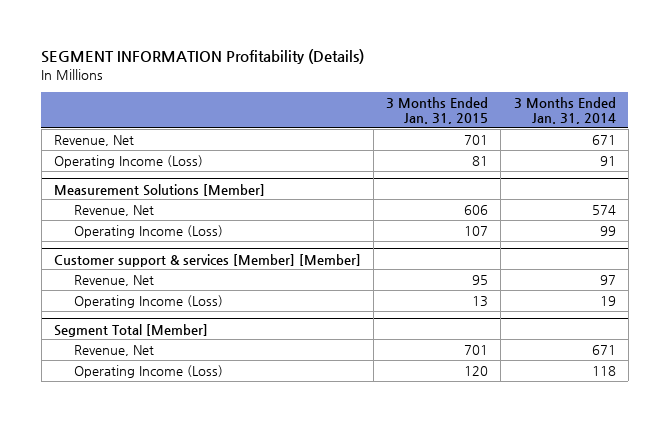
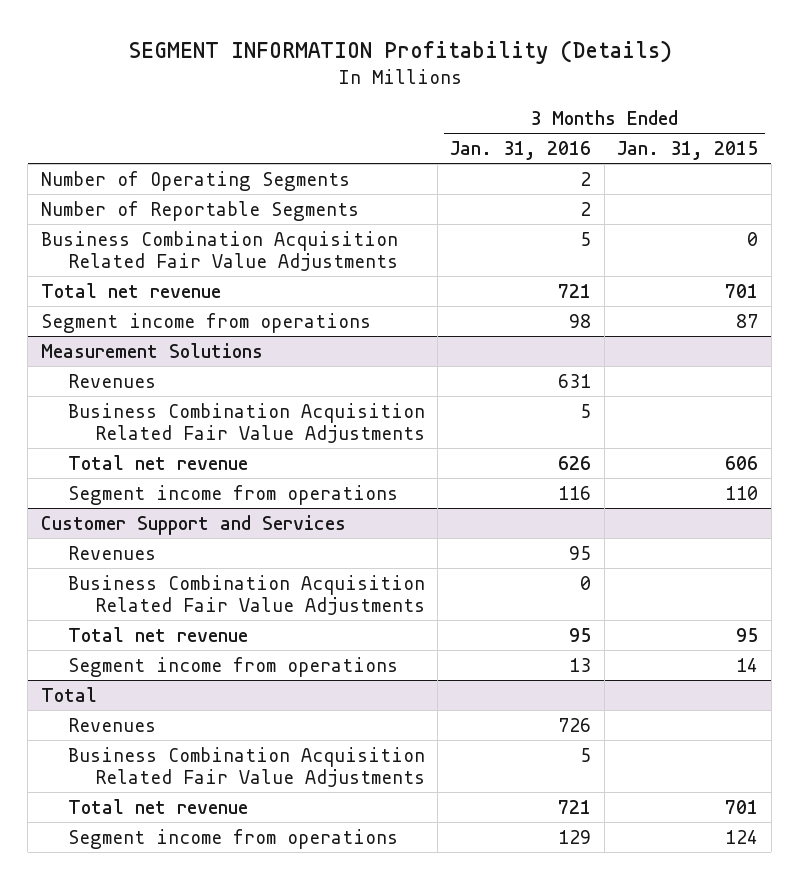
- | 3 Months Ended Jan. 31, 2015 | 3 Months Ended Jan. 31, 2014
+ | 3 Months Ended Jan. 31, 2016 | 3 Months Ended Jan. 31, 2015
- Revenue, Net | 701 | 671
- Operating Income (Loss) | 81 | 91
- Measurement Solutions [Member]
- Revenue, Net | 606 | 574
- Operating Income (Loss) | 107 | 99
- Customer support & services [Member] [Member]
- Revenue, Net | 95 | 97
- Operating Income (Loss) | 13 | 19
- Segment Total [Member]
- Revenue, Net | 701 | 671
- Operating Income (Loss) | 120 | 118
+ Number of Operating Segments | 2 |
+ Number of Reportable Segments | 2 |
+ Business Combination Acquisition Related Fair Value Adjustments | 5 | 0
+ Total net revenue | 721 | 701
+ Segment income from operations | 98 | 87
+ Measurement Solutions
+ Revenues | 631 |
+ Business Combination Acquisition Related Fair Value Adjustments | 5 |
+ Total net revenue | 626 | 606
+ Segment income from operations | 116 | 110
+ Customer Support and Services
+ Revenues | 95 |
+ Business Combination Acquisition Related Fair Value Adjustments | 0 |
+ Total net revenue | 95 | 95
+ Segment income from operations | 13 | 14
+ Total
+ Revenues | 726 |
+ Business Combination Acquisition Related Fair Value Adjustments | 5 |
+ Total net revenue | 721 | 701
+ Segment income from operations | 129 | 124

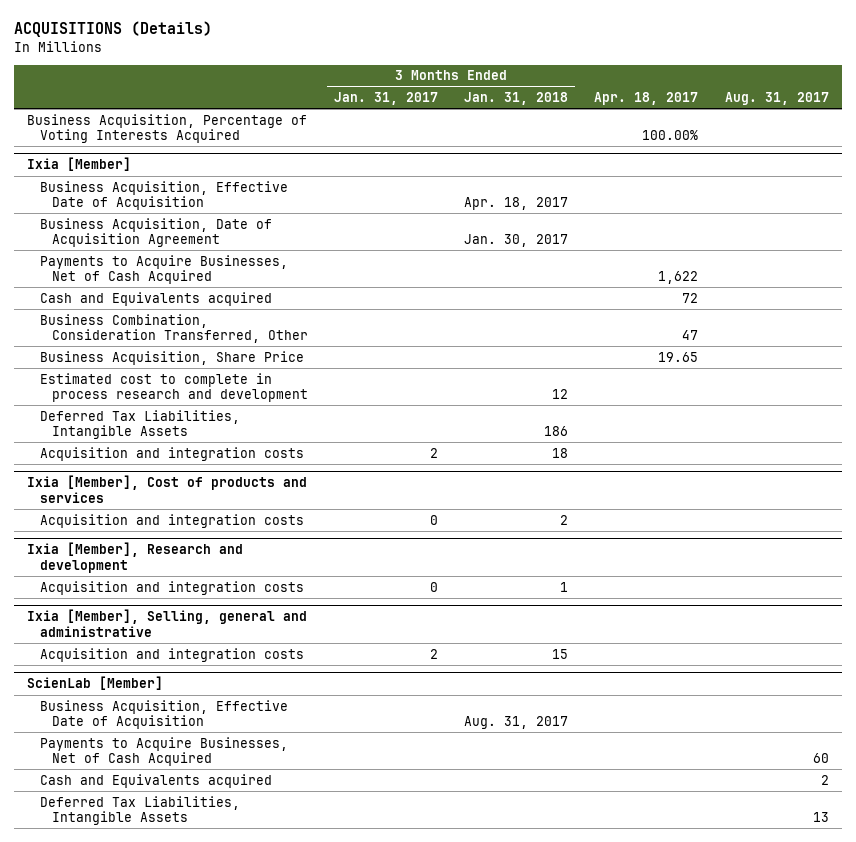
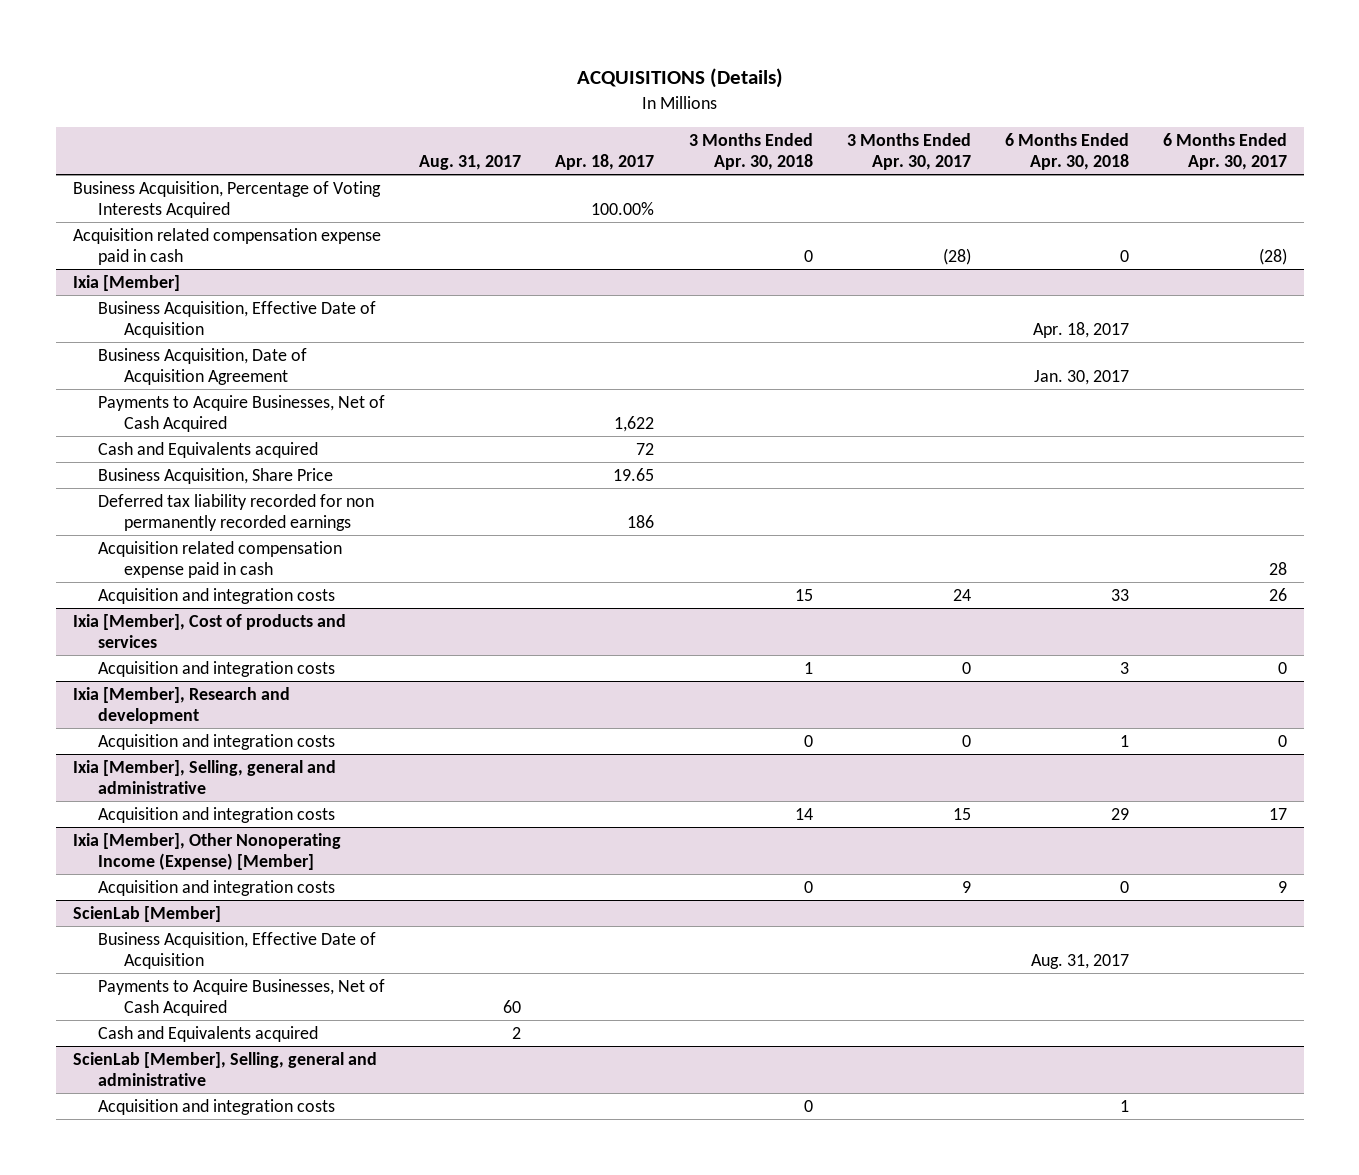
- | 3 Months Ended Jan. 31, 2017 | 3 Months Ended Jan. 31, 2018 | Apr. 18, 2017 | Aug. 31, 2017
+ | Aug. 31, 2017 | Apr. 18, 2017 | 3 Months Ended Apr. 30, 2018 | 3 Months Ended Apr. 30, 2017 | 6 Months Ended Apr. 30, 2018 | 6 Months Ended Apr. 30, 2017
+ Acquisition related compensation expense paid in cash | | | 0 | (28) | 0 | (28)
@ Ixia [Member]
- Business Combination, Consideration Transferred, Other | | | 47 |
- Estimated cost to complete in process research and development | | 12 | |
- Deferred Tax Liabilities, Intangible Assets | | 186 | |
+ Deferred tax liability recorded for non permanently recorded earnings | | 186 | | | |
+ Acquisition related compensation expense paid in cash | | | | | | 28
+ Ixia [Member], Other Nonoperating Income (Expense) [Member]
+ Acquisition and integration costs | | | 0 | 9 | 0 | 9
@ ScienLab [Member]
- Deferred Tax Liabilities, Intangible Assets | | | | 13
+ ScienLab [Member], Selling, general and administrative
+ Acquisition and integration costs | | | 0 | | 1 |

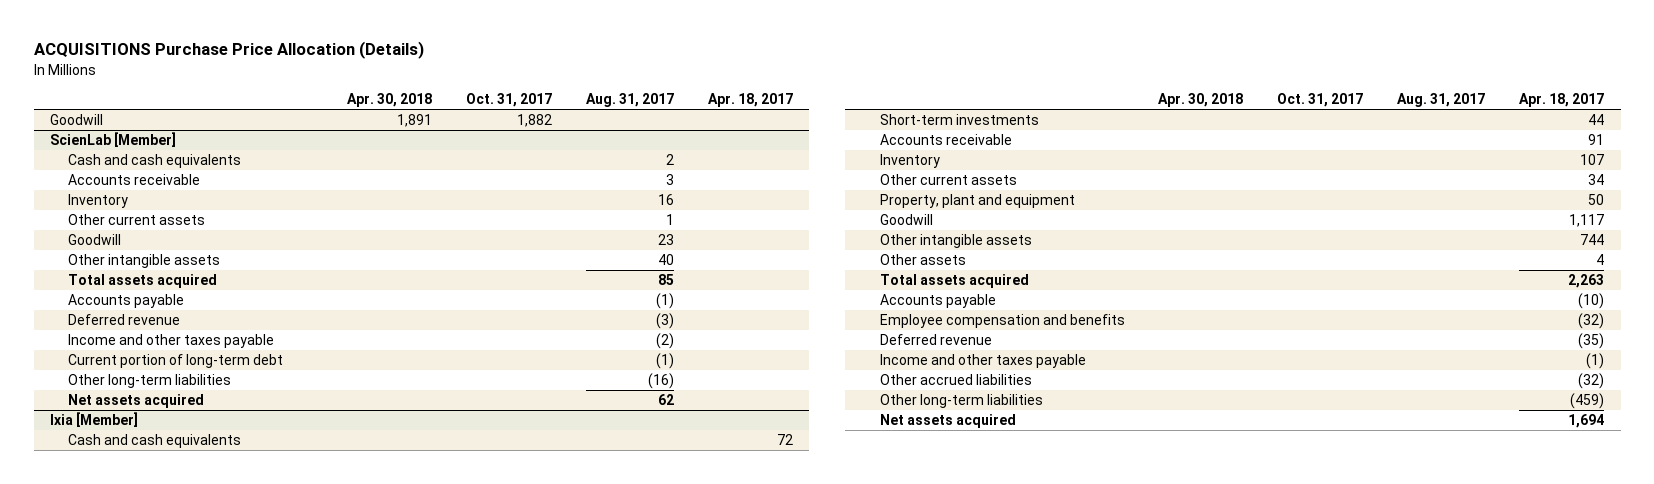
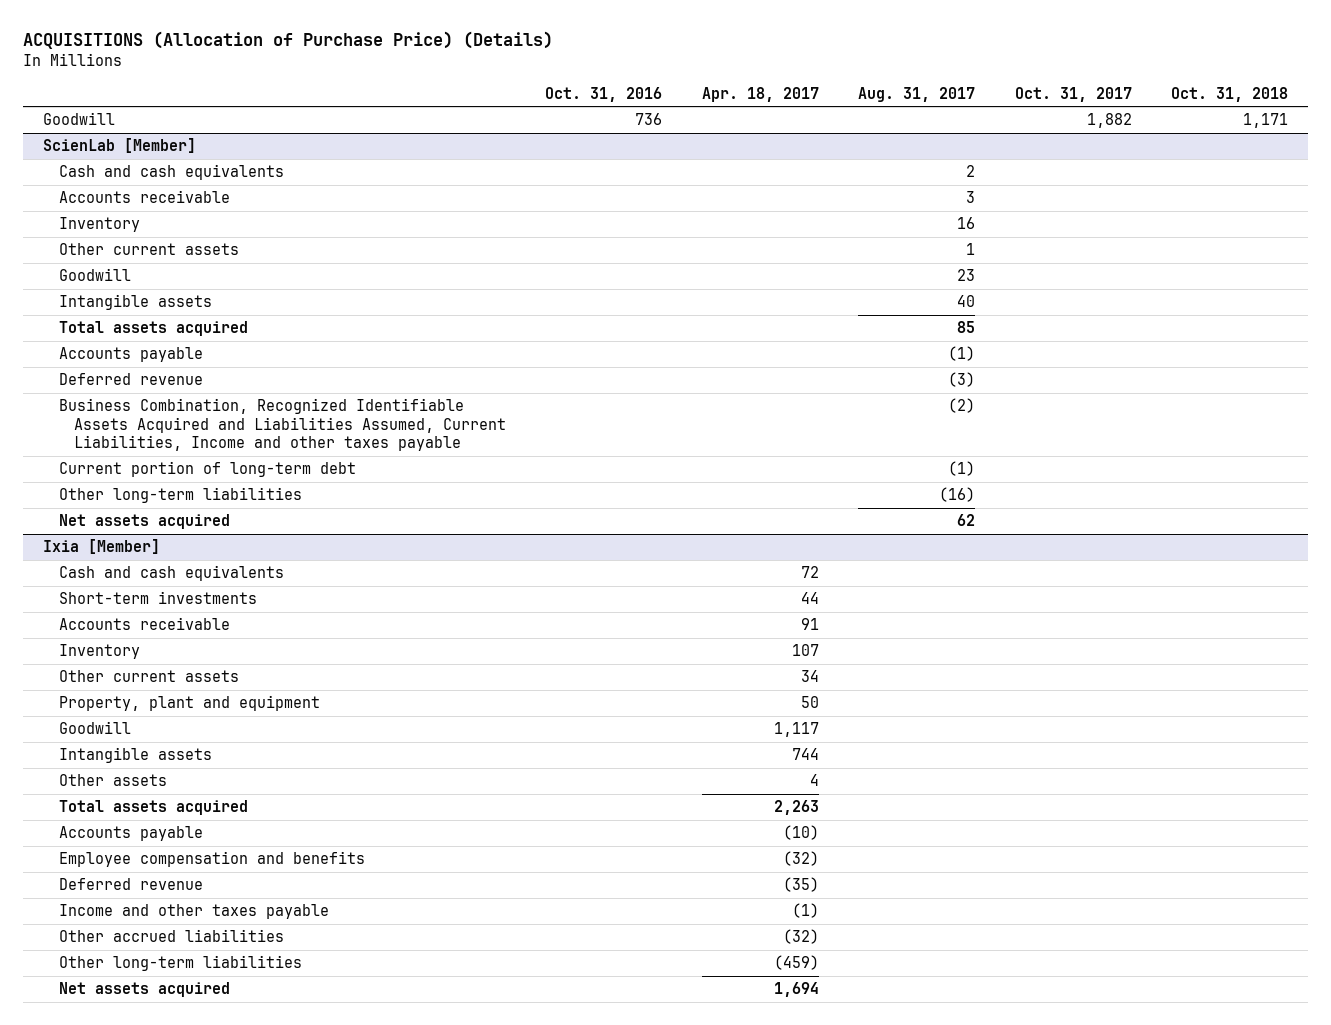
- ACQUISITIONS Purchase Price Allocation (Details)
+ ACQUISITIONS (Allocation of Purchase Price) (Details)
- | Apr. 30, 2018 | Oct. 31, 2017 | Aug. 31, 2017 | Apr. 18, 2017
+ | Oct. 31, 2016 | Apr. 18, 2017 | Aug. 31, 2017 | Oct. 31, 2017 | Oct. 31, 2018
@ ScienLab [Member]
- Other intangible assets | | | 40 |
+ Intangible assets | | | 40 | |
- Income and other taxes payable | | | (2) |
+ Business Combination, Recognized Identifiable Assets Acquired and Liabilities Assumed, Current Liabilities, Income and other taxes payable | | | (2) | |
@ Ixia [Member]
- Other intangible assets | | | | 744
+ Intangible assets | | 744 | | |

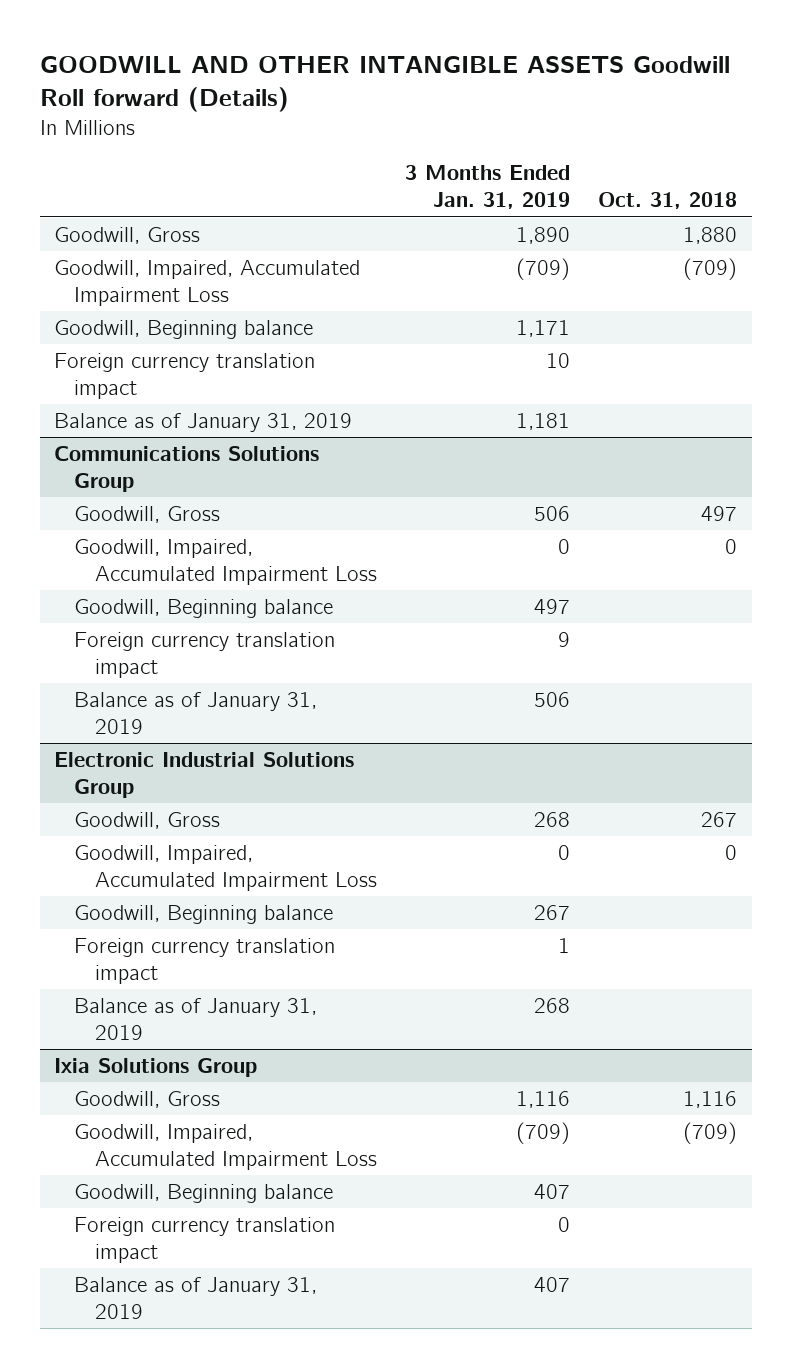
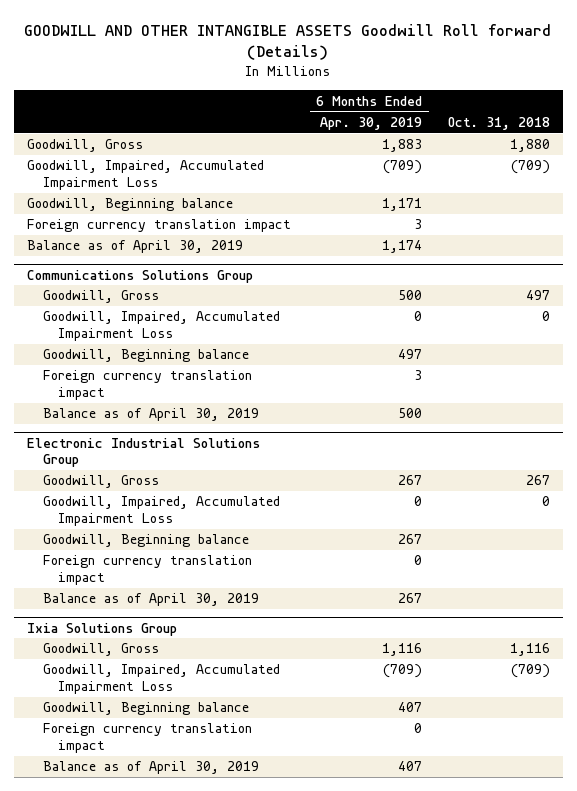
- | 3 Months Ended Jan. 31, 2019 | Oct. 31, 2018
+ | 6 Months Ended Apr. 30, 2019 | Oct. 31, 2018
- Balance as of January 31, 2019 | 1,181 |
+ Balance as of April 30, 2019 | 1,174 |
@ Communications Solutions Group
- Balance as of January 31, 2019 | 506 |
+ Balance as of April 30, 2019 | 500 |
@ Electronic Industrial Solutions Group
- Balance as of January 31, 2019 | 268 |
+ Balance as of April 30, 2019 | 267 |
@ Ixia Solutions Group
- Balance as of January 31, 2019 | 407 |
+ Balance as of April 30, 2019 | 407 |

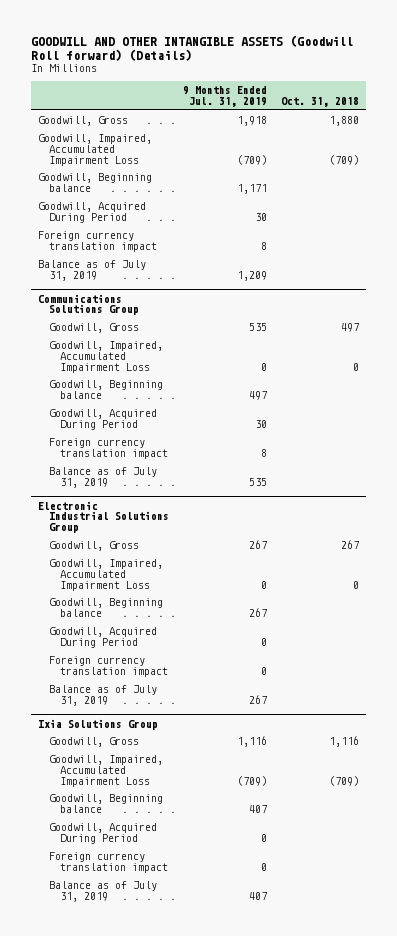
- GOODWILL AND OTHER INTANGIBLE ASSETS Goodwill Roll forward (Details)
+ GOODWILL AND OTHER INTANGIBLE ASSETS (Goodwill Roll forward) (Details)
- | 6 Months Ended Apr. 30, 2019 | Oct. 31, 2018
+ | 9 Months Ended Jul. 31, 2019 | Oct. 31, 2018
+ Goodwill, Acquired During Period | 30 |
- Balance as of April 30, 2019 | 1,174 |
+ Balance as of July 31, 2019 | 1,209 |
@ Communications Solutions Group
+ Goodwill, Acquired During Period | 30 |
- Balance as of April 30, 2019 | 500 |
+ Balance as of July 31, 2019 | 535 |
@ Electronic Industrial Solutions Group
+ Goodwill, Acquired During Period | 0 |
- Balance as of April 30, 2019 | 267 |
+ Balance as of July 31, 2019 | 267 |
@ Ixia Solutions Group
+ Goodwill, Acquired During Period | 0 |
- Balance as of April 30, 2019 | 407 |
+ Balance as of July 31, 2019 | 407 |

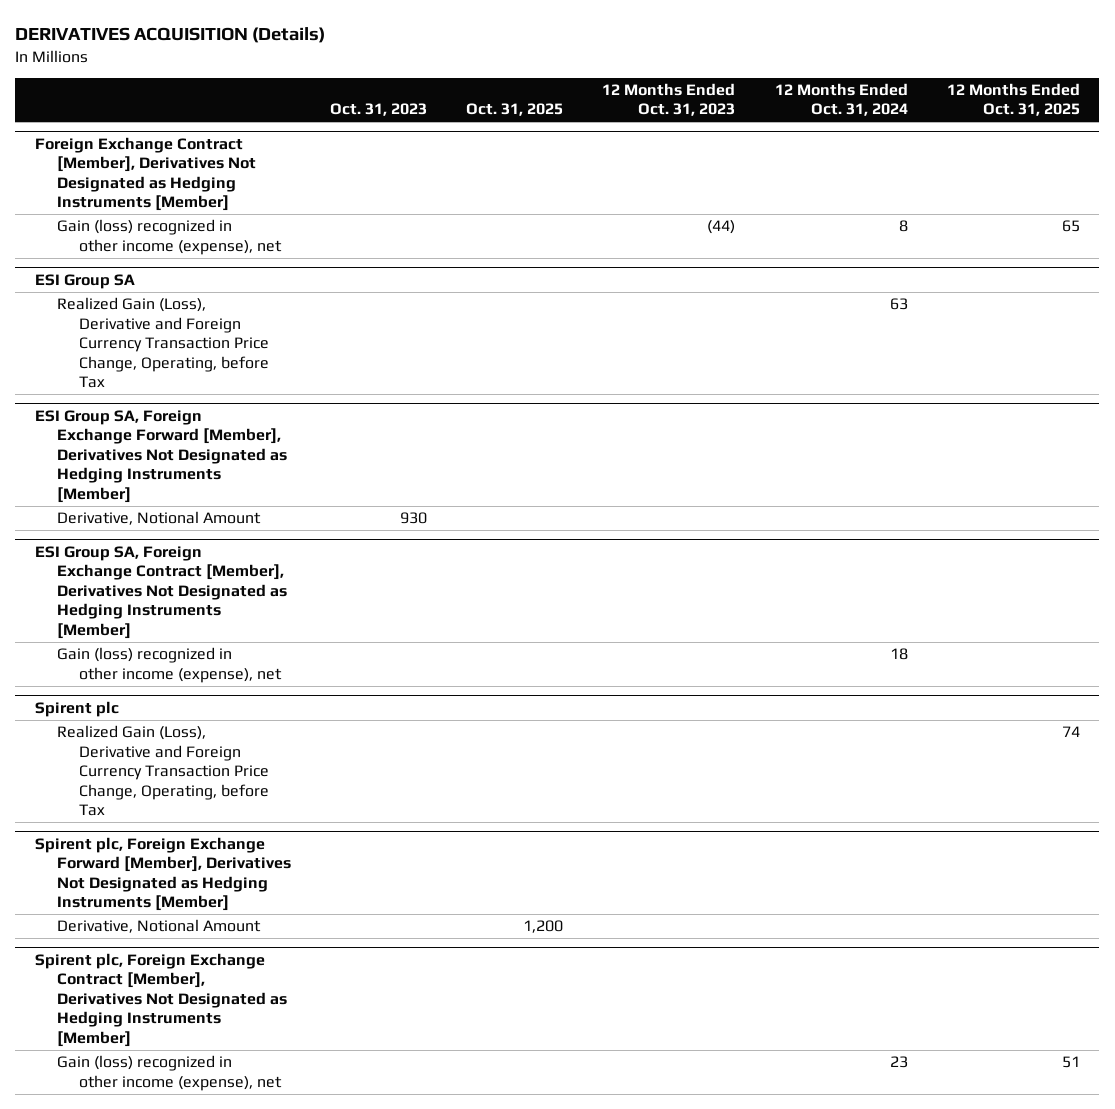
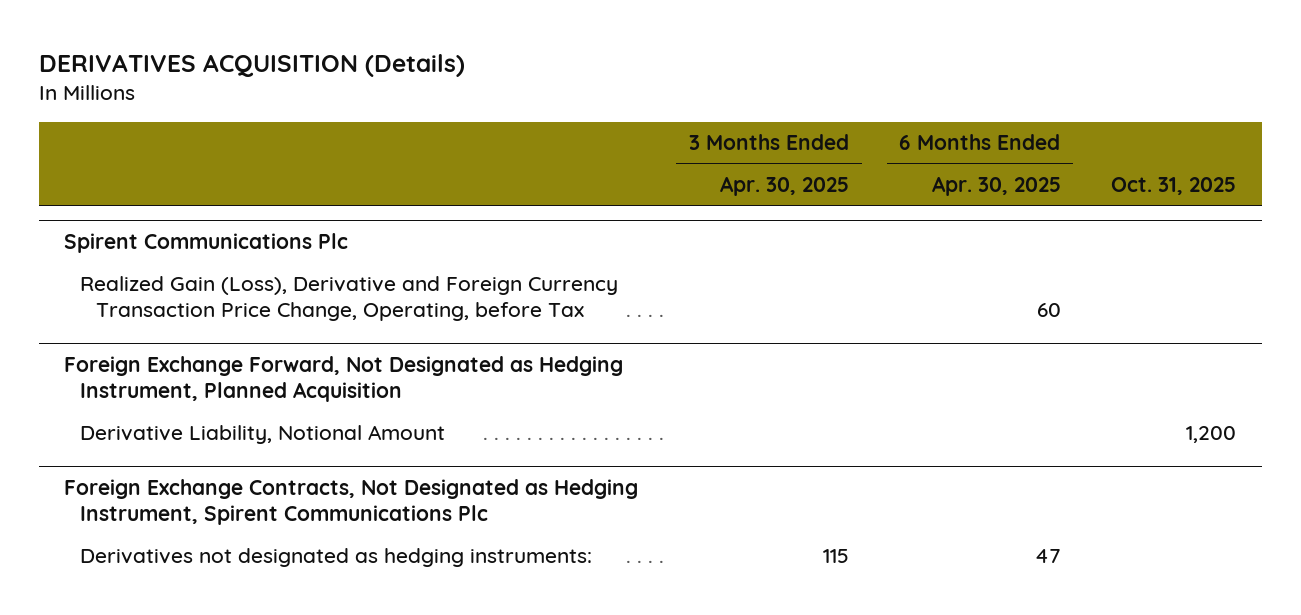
- | Oct. 31, 2023 | Oct. 31, 2025 | 12 Months Ended Oct. 31, 2023 | 12 Months Ended Oct. 31, 2024 | 12 Months Ended Oct. 31, 2025
+ | 3 Months Ended Apr. 30, 2025 | 6 Months Ended Apr. 30, 2025 | Oct. 31, 2025
- Foreign Exchange Contract [Member], Derivatives Not Designated as Hedging Instruments [Member]
- Gain (loss) recognized in other income (expense), net | | | (44) | 8 | 65
- ESI Group SA
- Realized Gain (Loss), Derivative and Foreign Currency Transaction Price Change, Operating, before Tax | | | | 63 |
- ESI Group SA, Foreign Exchange Forward [Member], Derivatives Not Designated as Hedging Instruments [Member]
- Derivative, Notional Amount | 930 | | | |
- ESI Group SA, Foreign Exchange Contract [Member], Derivatives Not Designated as Hedging Instruments [Member]
- Gain (loss) recognized in other income (expense), net | | | | 18 |
- Spirent plc
+ Spirent Communications Plc
- Spirent plc, Foreign Exchange Forward [Member], Derivatives Not Designated as Hedging Instruments [Member]
- Derivative, Notional Amount | | 1,200 | | |
- Spirent plc, Foreign Exchange Contract [Member], Derivatives Not Designated as Hedging Instruments [Member]
- Gain (loss) recognized in other income (expense), net | | | | 23 | 51
+ Foreign Exchange Forward, Not Designated as Hedging Instrument, Planned Acquisition
+ Derivative Liability, Notional Amount | | | 1,200
+ Foreign Exchange Contracts, Not Designated as Hedging Instrument, Spirent Communications Plc
+ Derivatives not designated as hedging instruments: | 115 | 47 |

